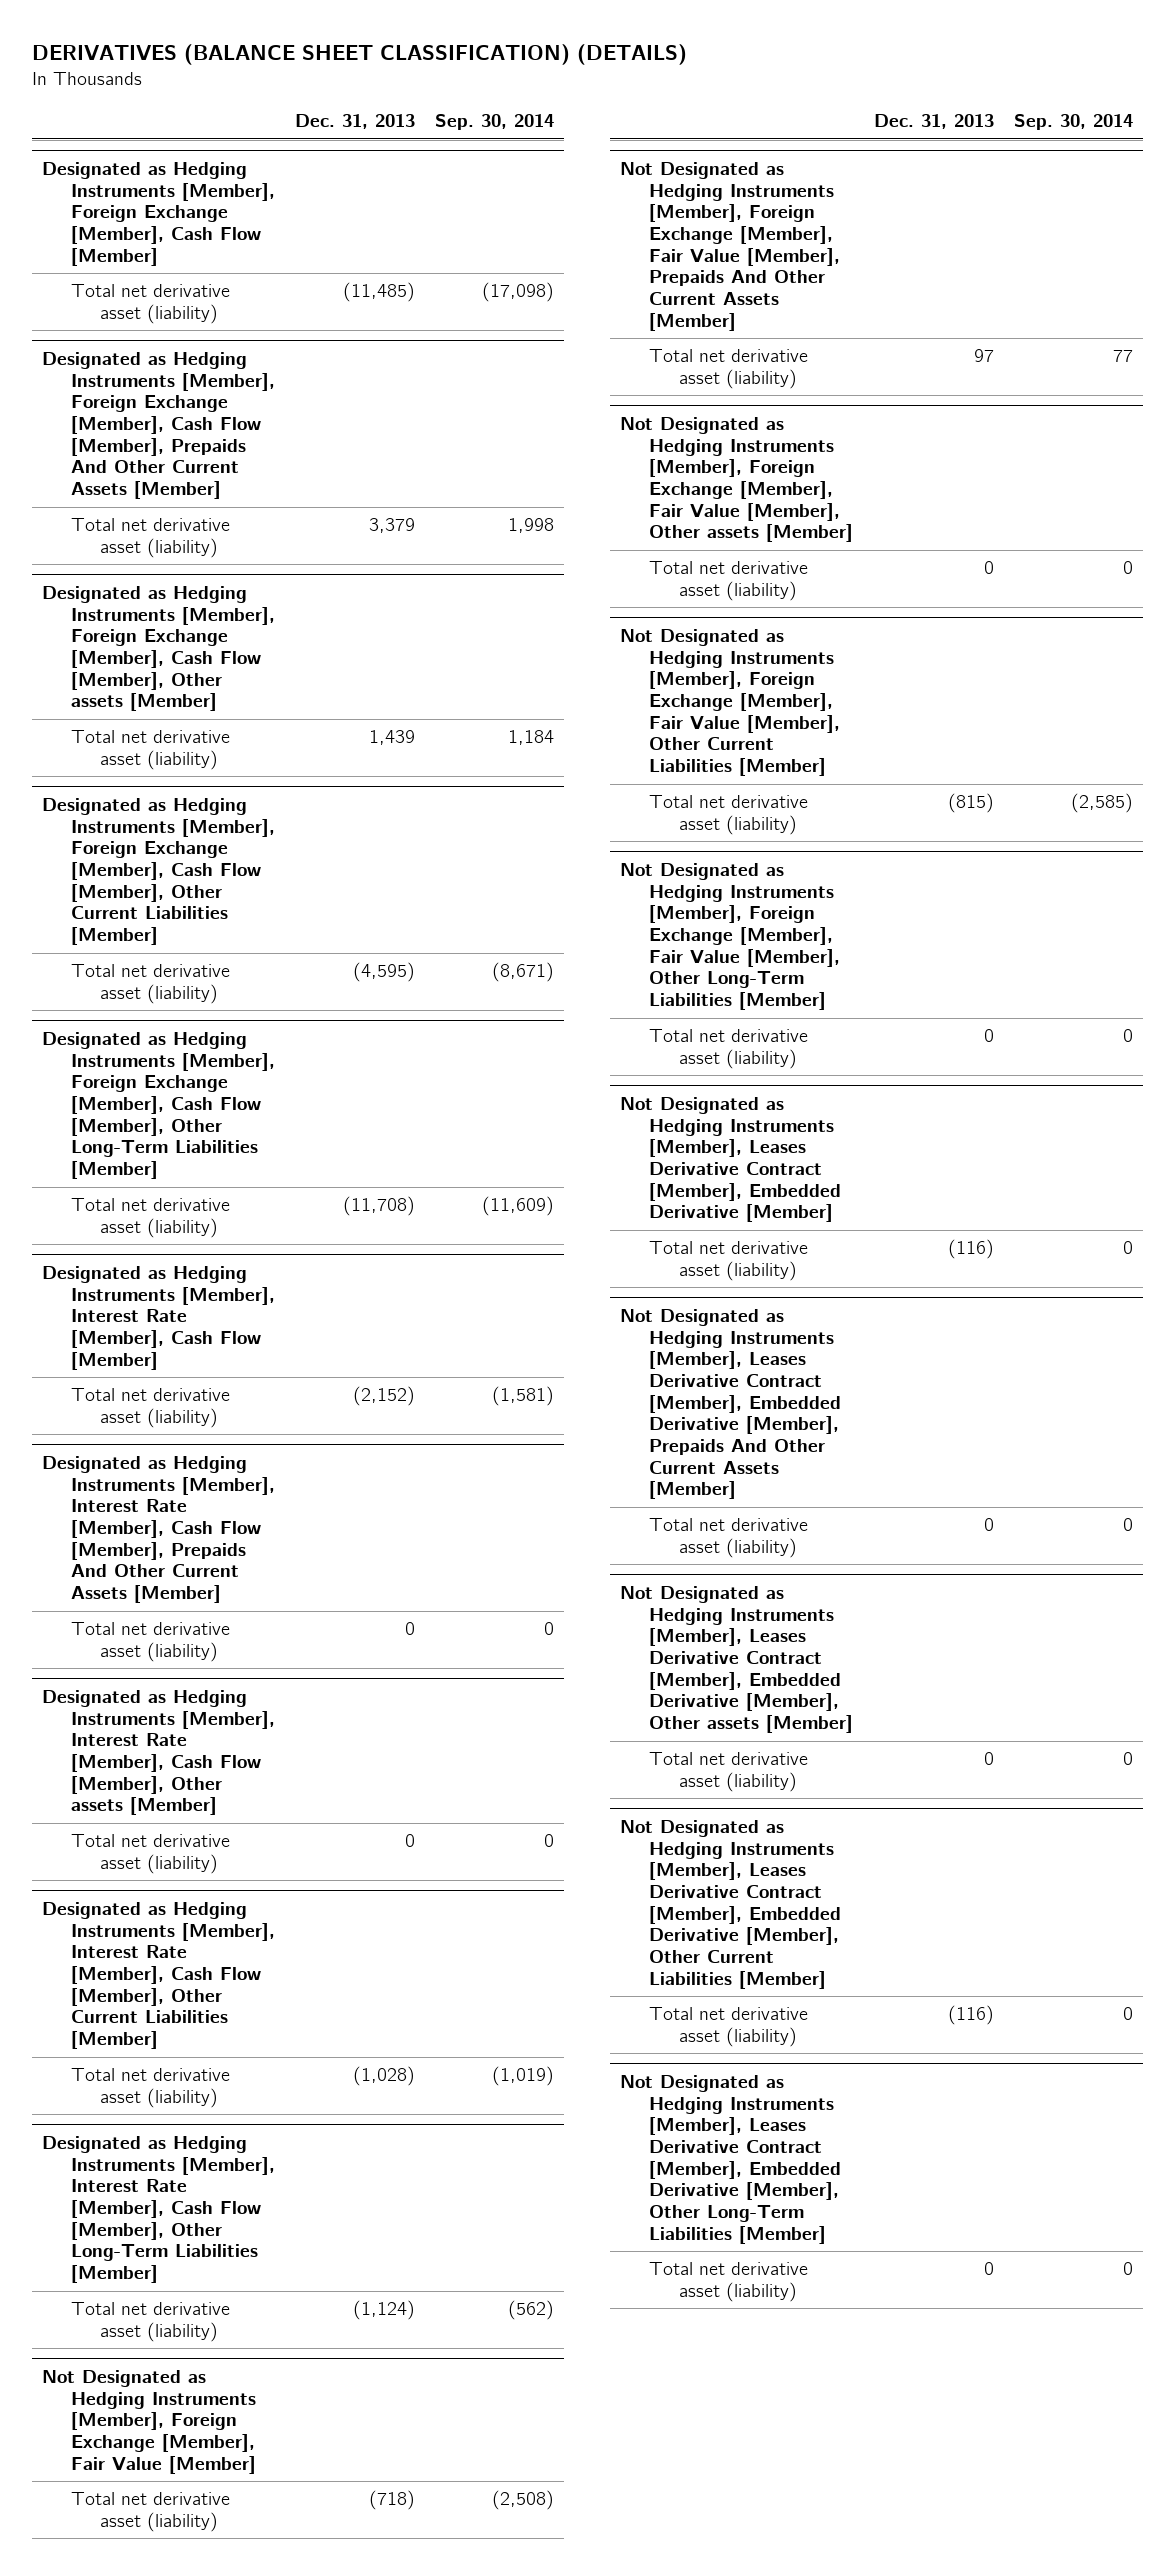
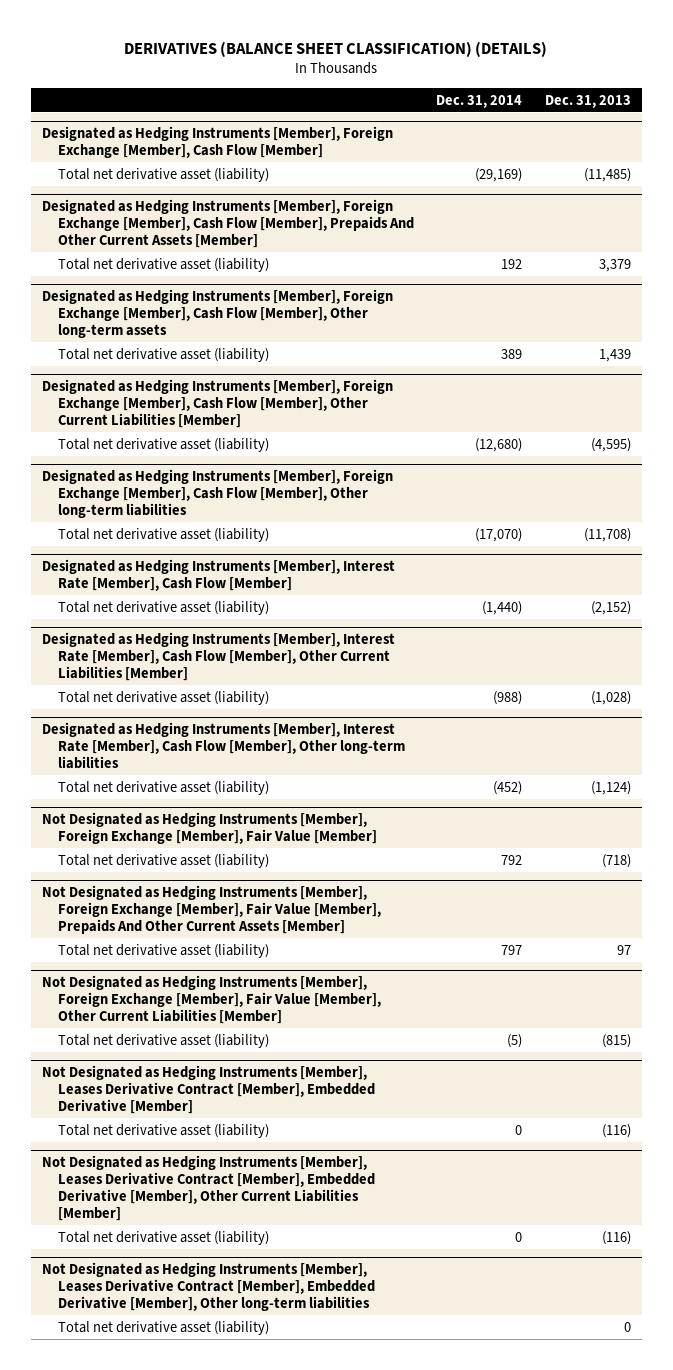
- | Dec. 31, 2013 | Sep. 30, 2014
+ | Dec. 31, 2014 | Dec. 31, 2013
- Designated as Hedging Instruments [Member], Foreign Exchange [Member], Cash Flow [Member], Other assets [Member]
+ Designated as Hedging Instruments [Member], Foreign Exchange [Member], Cash Flow [Member], Other long-term assets
- Designated as Hedging Instruments [Member], Foreign Exchange [Member], Cash Flow [Member], Other Long-Term Liabilities [Member]
+ Designated as Hedging Instruments [Member], Foreign Exchange [Member], Cash Flow [Member], Other long-term liabilities
- Designated as Hedging Instruments [Member], Interest Rate [Member], Cash Flow [Member], Prepaids And Other Current Assets [Member]
- Total net derivative asset (liability) | 0 | 0
- Designated as Hedging Instruments [Member], Interest Rate [Member], Cash Flow [Member], Other assets [Member]
- Total net derivative asset (liability) | 0 | 0
- Designated as Hedging Instruments [Member], Interest Rate [Member], Cash Flow [Member], Other Long-Term Liabilities [Member]
+ Designated as Hedging Instruments [Member], Interest Rate [Member], Cash Flow [Member], Other long-term liabilities
- Not Designated as Hedging Instruments [Member], Foreign Exchange [Member], Fair Value [Member], Other assets [Member]
- Total net derivative asset (liability) | 0 | 0
- Not Designated as Hedging Instruments [Member], Foreign Exchange [Member], Fair Value [Member], Other Long-Term Liabilities [Member]
- Total net derivative asset (liability) | 0 | 0
- Not Designated as Hedging Instruments [Member], Leases Derivative Contract [Member], Embedded Derivative [Member], Prepaids And Other Current Assets [Member]
- Total net derivative asset (liability) | 0 | 0
- Not Designated as Hedging Instruments [Member], Leases Derivative Contract [Member], Embedded Derivative [Member], Other assets [Member]
- Total net derivative asset (liability) | 0 | 0
- Not Designated as Hedging Instruments [Member], Leases Derivative Contract [Member], Embedded Derivative [Member], Other Long-Term Liabilities [Member]
+ Not Designated as Hedging Instruments [Member], Leases Derivative Contract [Member], Embedded Derivative [Member], Other long-term liabilities

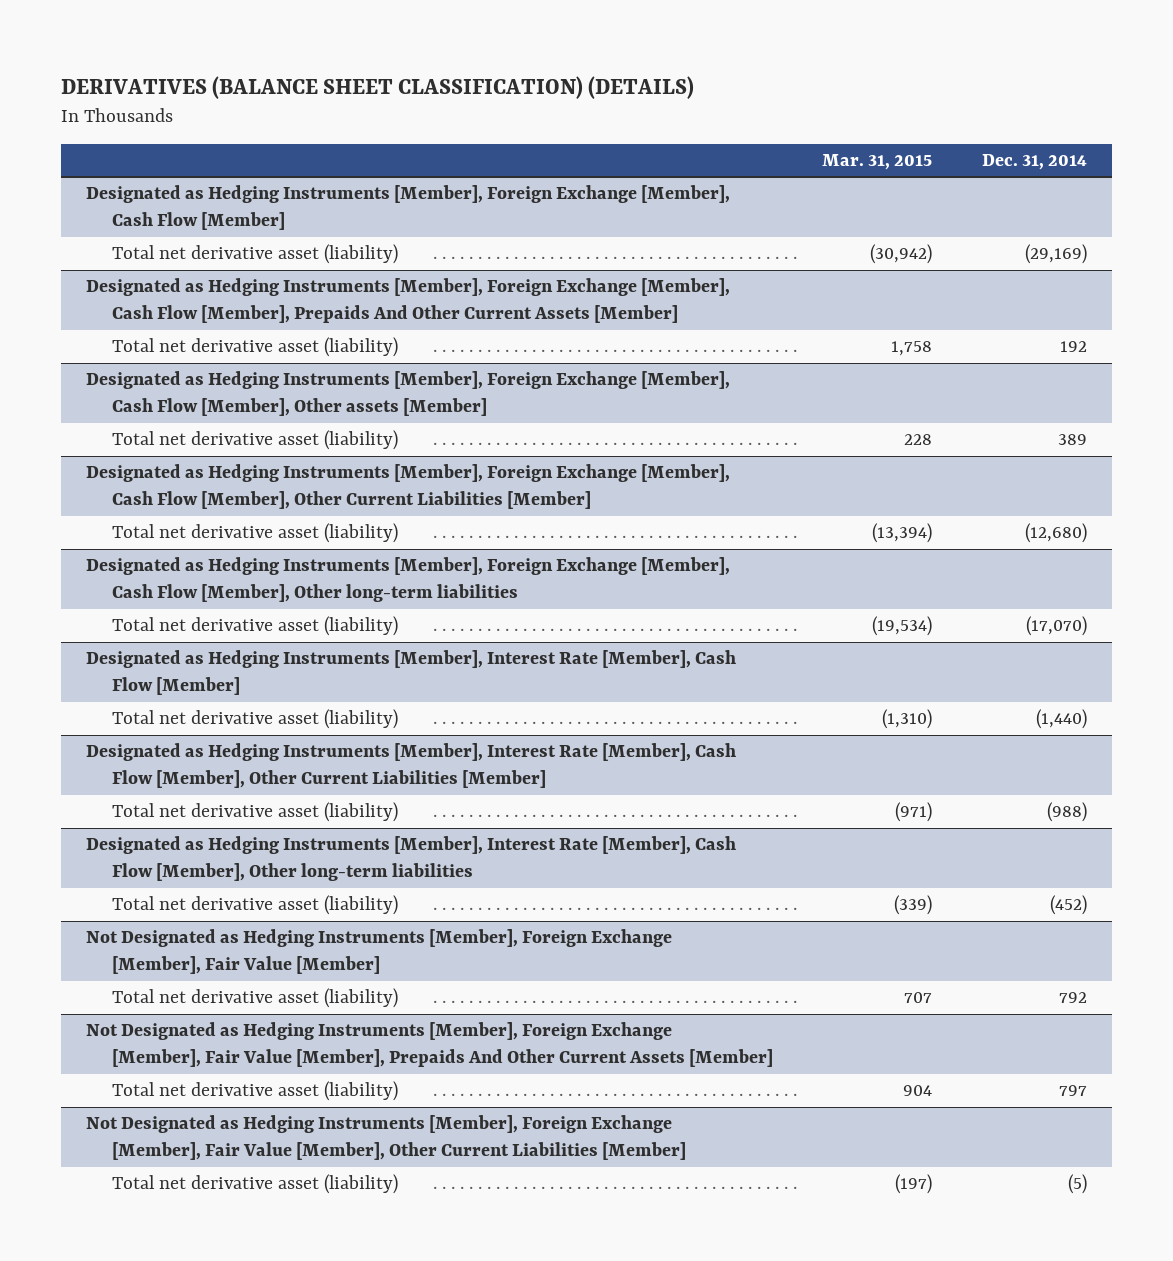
- | Dec. 31, 2014 | Dec. 31, 2013
+ | Mar. 31, 2015 | Dec. 31, 2014
- Designated as Hedging Instruments [Member], Foreign Exchange [Member], Cash Flow [Member], Other long-term assets
+ Designated as Hedging Instruments [Member], Foreign Exchange [Member], Cash Flow [Member], Other assets [Member]
- Not Designated as Hedging Instruments [Member], Leases Derivative Contract [Member], Embedded Derivative [Member]
- Total net derivative asset (liability) | 0 | (116)
- Not Designated as Hedging Instruments [Member], Leases Derivative Contract [Member], Embedded Derivative [Member], Other Current Liabilities [Member]
- Total net derivative asset (liability) | 0 | (116)
- Not Designated as Hedging Instruments [Member], Leases Derivative Contract [Member], Embedded Derivative [Member], Other long-term liabilities
- Total net derivative asset (liability) | | 0

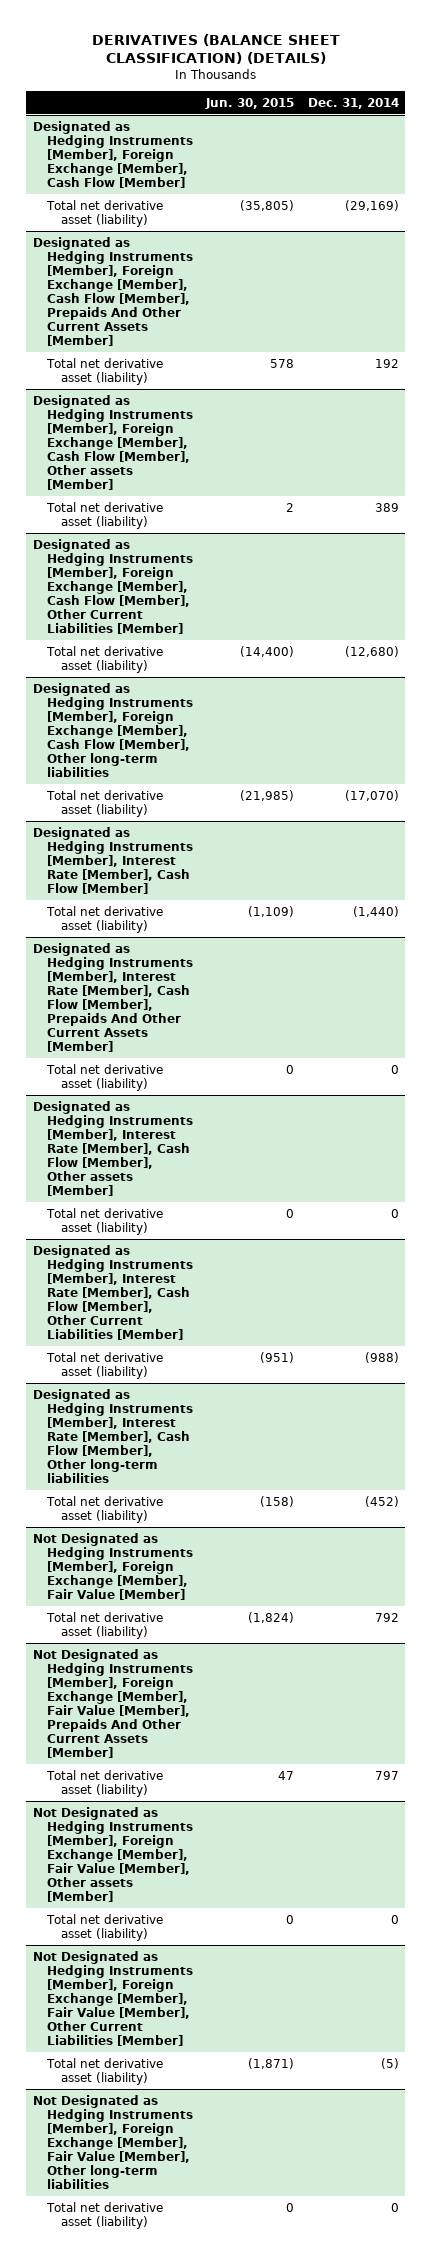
- | Mar. 31, 2015 | Dec. 31, 2014
+ | Jun. 30, 2015 | Dec. 31, 2014
+ Designated as Hedging Instruments [Member], Interest Rate [Member], Cash Flow [Member], Prepaids And Other Current Assets [Member]
+ Total net derivative asset (liability) | 0 | 0
+ Designated as Hedging Instruments [Member], Interest Rate [Member], Cash Flow [Member], Other assets [Member]
+ Total net derivative asset (liability) | 0 | 0
+ Not Designated as Hedging Instruments [Member], Foreign Exchange [Member], Fair Value [Member], Other assets [Member]
+ Total net derivative asset (liability) | 0 | 0
+ Not Designated as Hedging Instruments [Member], Foreign Exchange [Member], Fair Value [Member], Other long-term liabilities
+ Total net derivative asset (liability) | 0 | 0

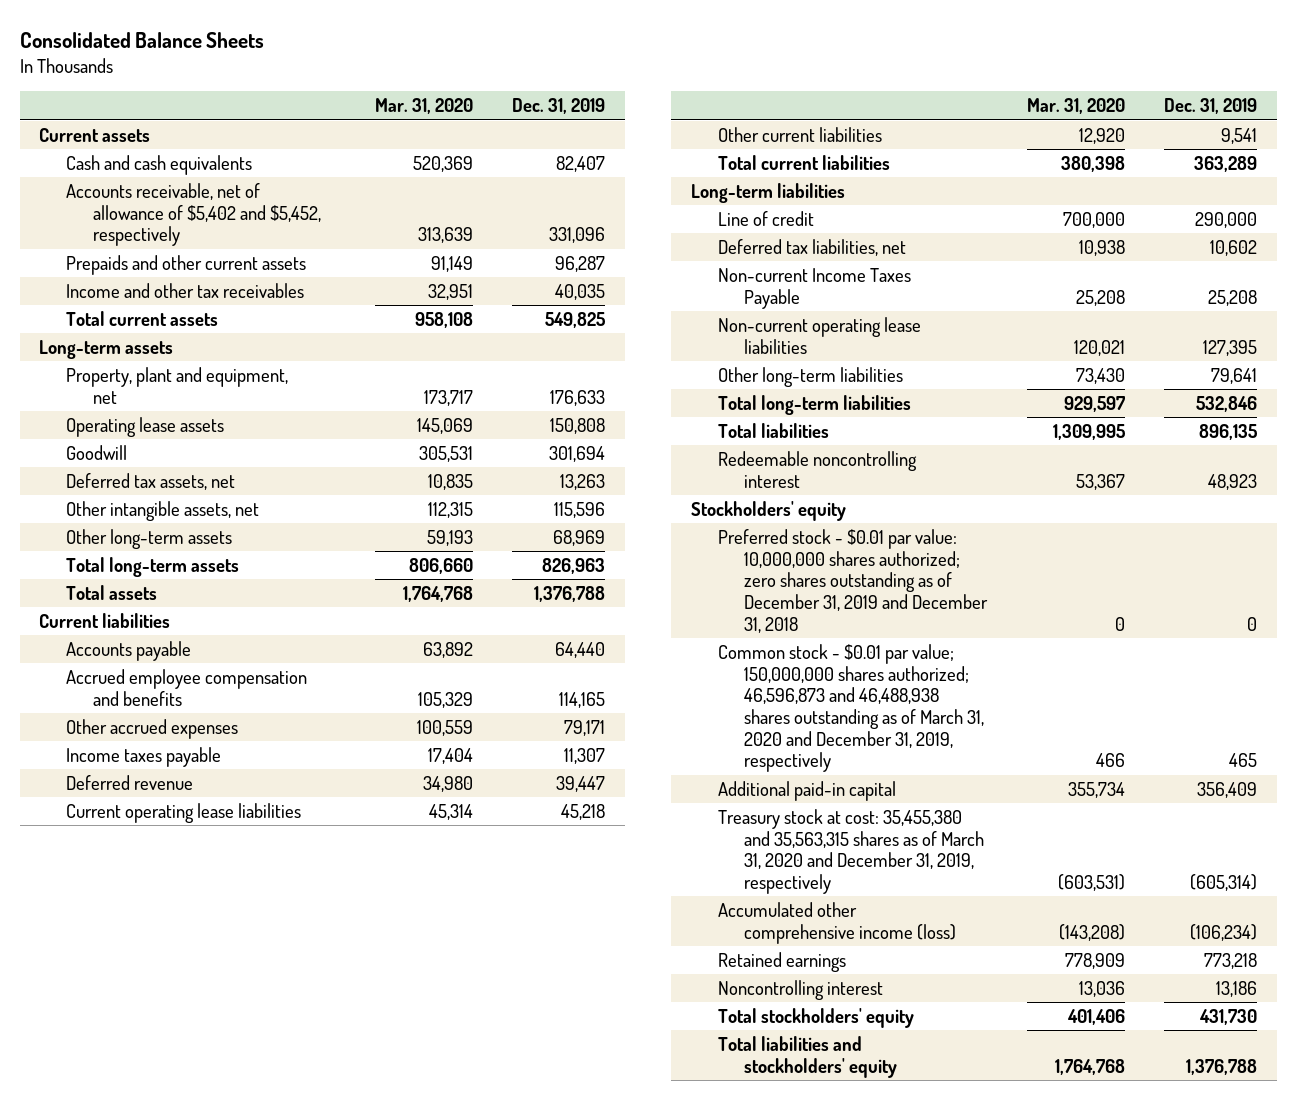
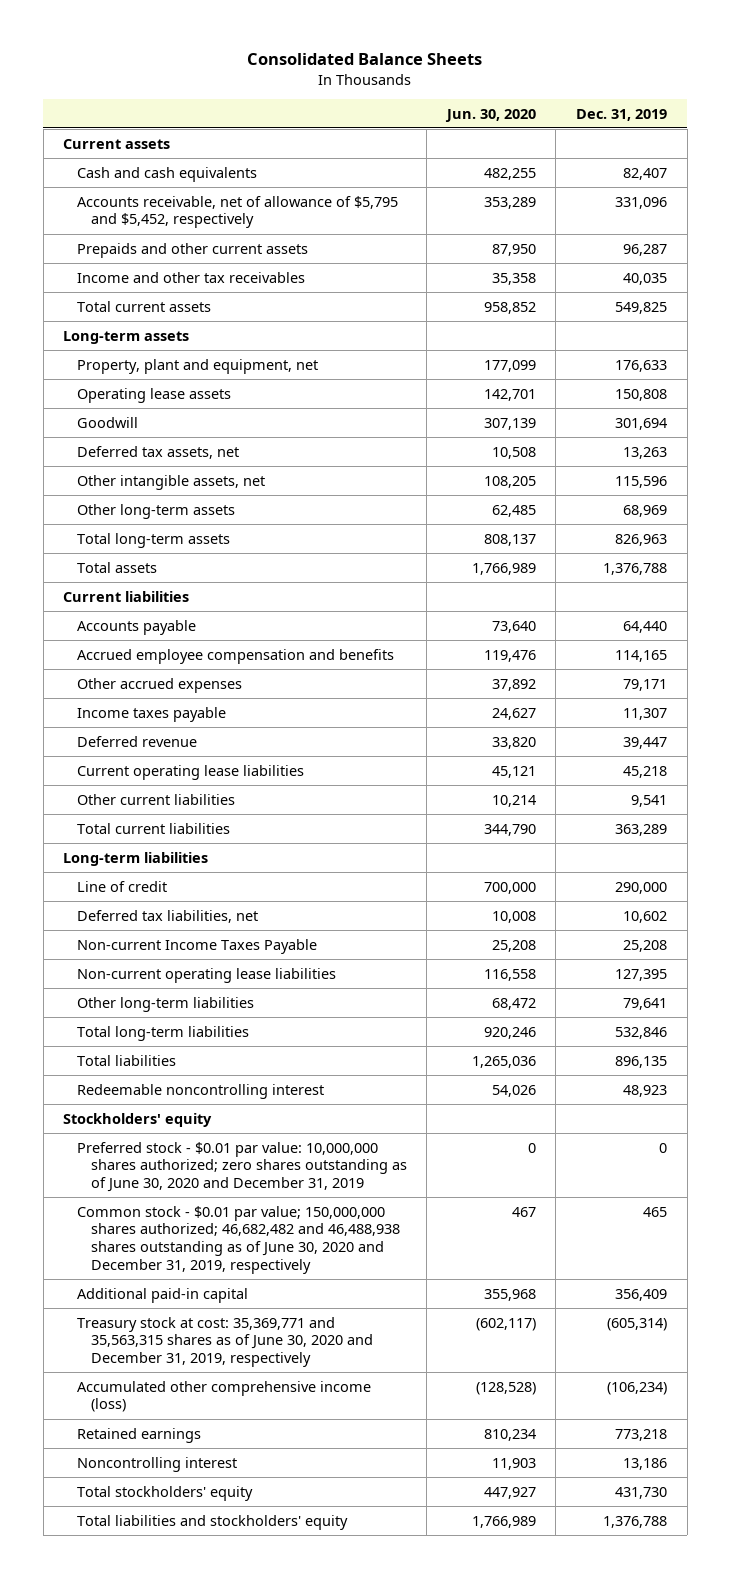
- | Mar. 31, 2020 | Dec. 31, 2019
+ | Jun. 30, 2020 | Dec. 31, 2019
- Accounts receivable, net of allowance of $5,402 and $5,452, respectively | 313,639 | 331,096
+ Accounts receivable, net of allowance of $5,795 and $5,452, respectively | 353,289 | 331,096
- Preferred stock - $0.01 par value: 10,000,000 shares authorized; zero shares outstanding as of December 31, 2019 and December 31, 2018 | 0 | 0
- Common stock - $0.01 par value; 150,000,000 shares authorized; 46,596,873 and 46,488,938 shares outstanding as of March 31, 2020 and December 31, 2019, respectively | 466 | 465
+ Preferred stock - $0.01 par value: 10,000,000 shares authorized; zero shares outstanding as of June 30, 2020 and December 31, 2019 | 0 | 0
+ Common stock - $0.01 par value; 150,000,000 shares authorized; 46,682,482 and 46,488,938 shares outstanding as of June 30, 2020 and December 31, 2019, respectively | 467 | 465
- Treasury stock at cost: 35,455,380 and 35,563,315 shares as of March 31, 2020 and December 31, 2019, respectively | (603,531) | (605,314)
+ Treasury stock at cost: 35,369,771 and 35,563,315 shares as of June 30, 2020 and December 31, 2019, respectively | (602,117) | (605,314)

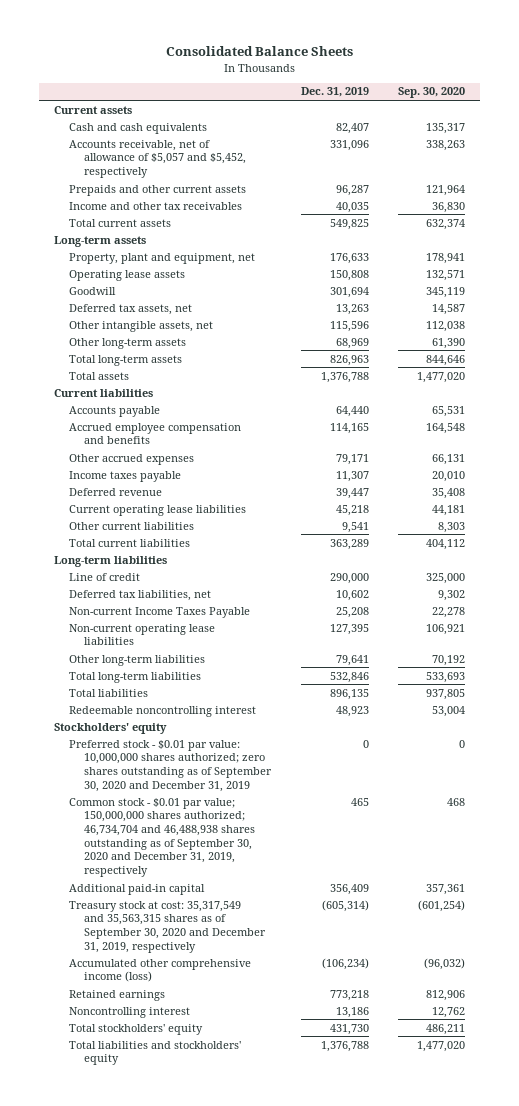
- | Jun. 30, 2020 | Dec. 31, 2019
+ | Dec. 31, 2019 | Sep. 30, 2020
- Accounts receivable, net of allowance of $5,795 and $5,452, respectively | 353,289 | 331,096
+ Accounts receivable, net of allowance of $5,057 and $5,452, respectively | 331,096 | 338,263
- Preferred stock - $0.01 par value: 10,000,000 shares authorized; zero shares outstanding as of June 30, 2020 and December 31, 2019 | 0 | 0
- Common stock - $0.01 par value; 150,000,000 shares authorized; 46,682,482 and 46,488,938 shares outstanding as of June 30, 2020 and December 31, 2019, respectively | 467 | 465
+ Preferred stock - $0.01 par value: 10,000,000 shares authorized; zero shares outstanding as of September 30, 2020 and December 31, 2019 | 0 | 0
+ Common stock - $0.01 par value; 150,000,000 shares authorized; 46,734,704 and 46,488,938 shares outstanding as of September 30, 2020 and December 31, 2019, respectively | 465 | 468
- Treasury stock at cost: 35,369,771 and 35,563,315 shares as of June 30, 2020 and December 31, 2019, respectively | (602,117) | (605,314)
+ Treasury stock at cost: 35,317,549 and 35,563,315 shares as of September 30, 2020 and December 31, 2019, respectively | (605,314) | (601,254)

